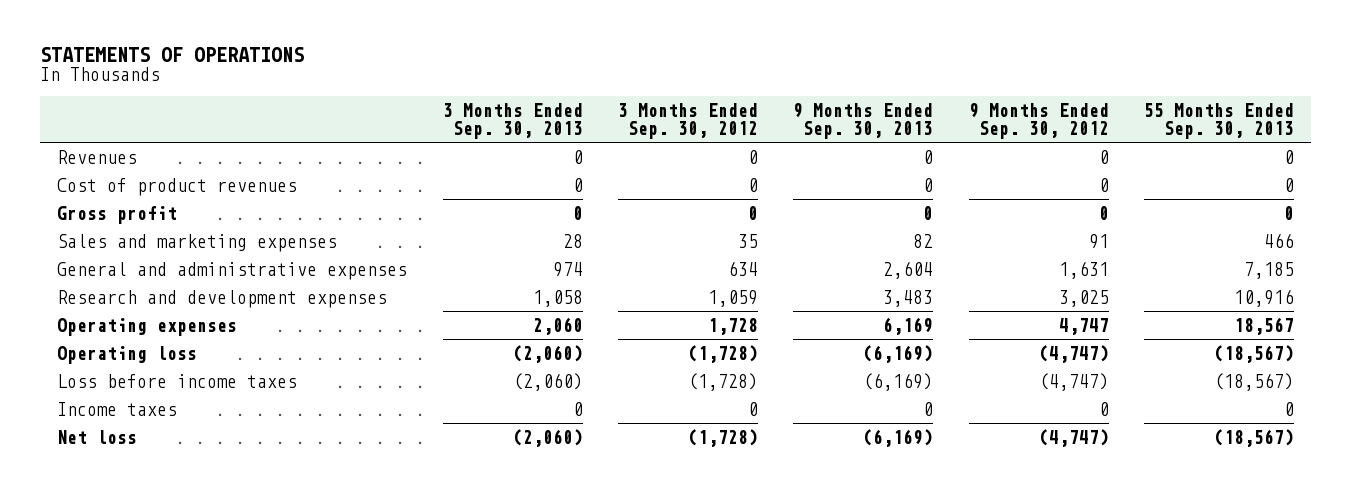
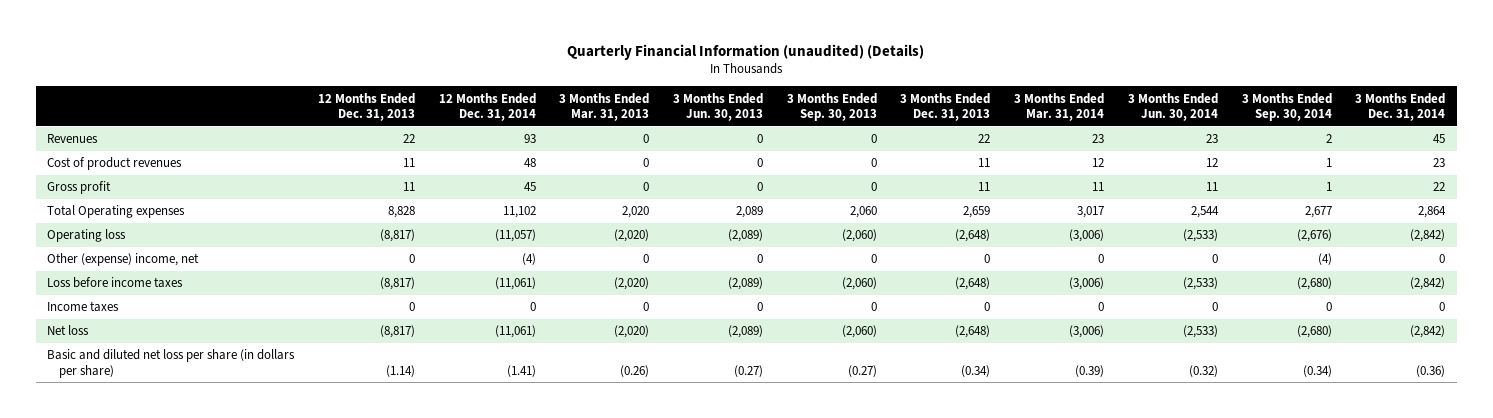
- STATEMENTS OF OPERATIONS
+ Quarterly Financial Information (unaudited) (Details)
- | 3 Months Ended Sep. 30, 2013 | 3 Months Ended Sep. 30, 2012 | 9 Months Ended Sep. 30, 2013 | 9 Months Ended Sep. 30, 2012 | 55 Months Ended Sep. 30, 2013
+ | 12 Months Ended Dec. 31, 2013 | 12 Months Ended Dec. 31, 2014 | 3 Months Ended Mar. 31, 2013 | 3 Months Ended Jun. 30, 2013 | 3 Months Ended Sep. 30, 2013 | 3 Months Ended Dec. 31, 2013 | 3 Months Ended Mar. 31, 2014 | 3 Months Ended Jun. 30, 2014 | 3 Months Ended Sep. 30, 2014 | 3 Months Ended Dec. 31, 2014
- Sales and marketing expenses | 28 | 35 | 82 | 91 | 466
- General and administrative expenses | 974 | 634 | 2,604 | 1,631 | 7,185
- Research and development expenses | 1,058 | 1,059 | 3,483 | 3,025 | 10,916
- Operating expenses | 2,060 | 1,728 | 6,169 | 4,747 | 18,567
+ Total Operating expenses | 8,828 | 11,102 | 2,020 | 2,089 | 2,060 | 2,659 | 3,017 | 2,544 | 2,677 | 2,864
+ Other (expense) income, net | 0 | (4) | 0 | 0 | 0 | 0 | 0 | 0 | (4) | 0
+ Basic and diluted net loss per share (in dollars per share) | (1.14) | (1.41) | (0.26) | (0.27) | (0.27) | (0.34) | (0.39) | (0.32) | (0.34) | (0.36)

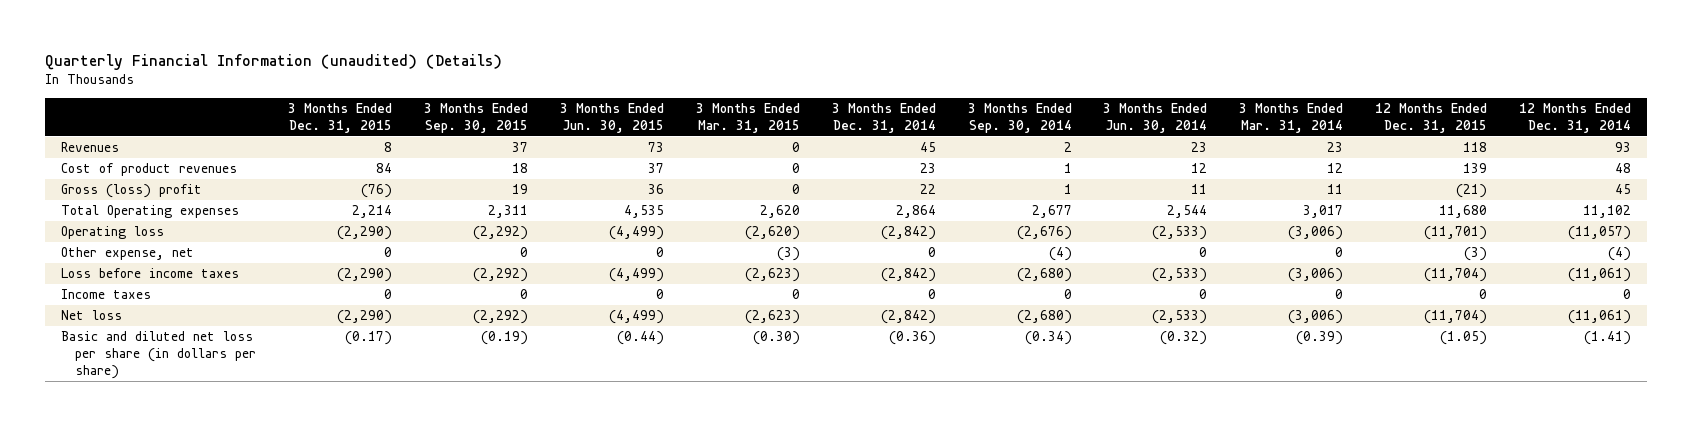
- | 12 Months Ended Dec. 31, 2013 | 12 Months Ended Dec. 31, 2014 | 3 Months Ended Mar. 31, 2013 | 3 Months Ended Jun. 30, 2013 | 3 Months Ended Sep. 30, 2013 | 3 Months Ended Dec. 31, 2013 | 3 Months Ended Mar. 31, 2014 | 3 Months Ended Jun. 30, 2014 | 3 Months Ended Sep. 30, 2014 | 3 Months Ended Dec. 31, 2014
+ | 3 Months Ended Dec. 31, 2015 | 3 Months Ended Sep. 30, 2015 | 3 Months Ended Jun. 30, 2015 | 3 Months Ended Mar. 31, 2015 | 3 Months Ended Dec. 31, 2014 | 3 Months Ended Sep. 30, 2014 | 3 Months Ended Jun. 30, 2014 | 3 Months Ended Mar. 31, 2014 | 12 Months Ended Dec. 31, 2015 | 12 Months Ended Dec. 31, 2014
- Gross profit | 11 | 45 | 0 | 0 | 0 | 11 | 11 | 11 | 1 | 22
+ Gross (loss) profit | (76) | 19 | 36 | 0 | 22 | 1 | 11 | 11 | (21) | 45
- Other (expense) income, net | 0 | (4) | 0 | 0 | 0 | 0 | 0 | 0 | (4) | 0
+ Other expense, net | 0 | 0 | 0 | (3) | 0 | (4) | 0 | 0 | (3) | (4)

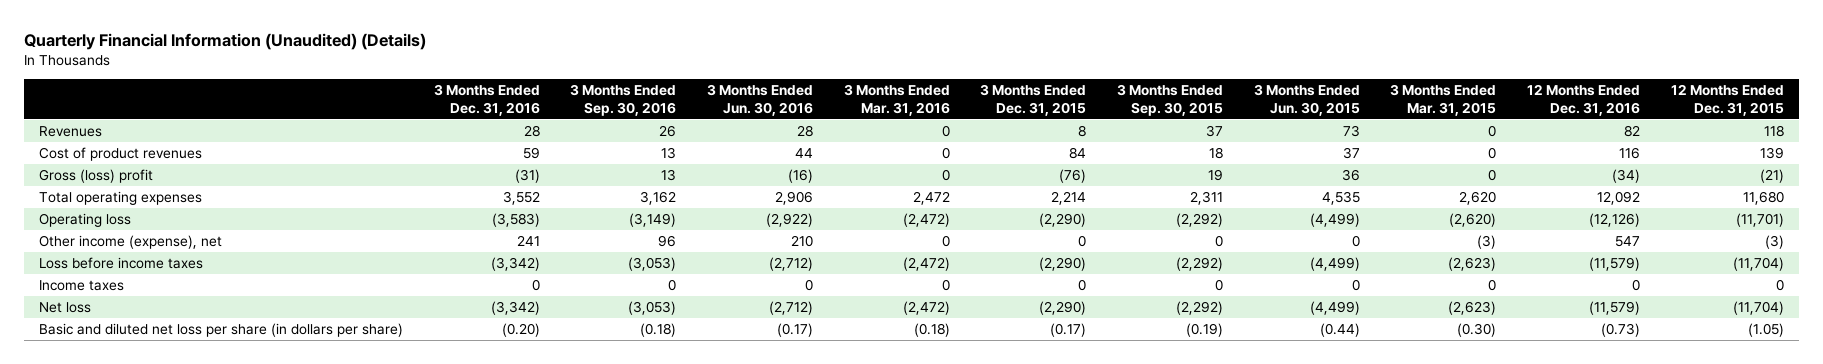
- Quarterly Financial Information (unaudited) (Details)
+ Quarterly Financial Information (Unaudited) (Details)
- | 3 Months Ended Dec. 31, 2015 | 3 Months Ended Sep. 30, 2015 | 3 Months Ended Jun. 30, 2015 | 3 Months Ended Mar. 31, 2015 | 3 Months Ended Dec. 31, 2014 | 3 Months Ended Sep. 30, 2014 | 3 Months Ended Jun. 30, 2014 | 3 Months Ended Mar. 31, 2014 | 12 Months Ended Dec. 31, 2015 | 12 Months Ended Dec. 31, 2014
+ | 3 Months Ended Dec. 31, 2016 | 3 Months Ended Sep. 30, 2016 | 3 Months Ended Jun. 30, 2016 | 3 Months Ended Mar. 31, 2016 | 3 Months Ended Dec. 31, 2015 | 3 Months Ended Sep. 30, 2015 | 3 Months Ended Jun. 30, 2015 | 3 Months Ended Mar. 31, 2015 | 12 Months Ended Dec. 31, 2016 | 12 Months Ended Dec. 31, 2015
- Total Operating expenses | 2,214 | 2,311 | 4,535 | 2,620 | 2,864 | 2,677 | 2,544 | 3,017 | 11,680 | 11,102
+ Total operating expenses | 3,552 | 3,162 | 2,906 | 2,472 | 2,214 | 2,311 | 4,535 | 2,620 | 12,092 | 11,680
- Other expense, net | 0 | 0 | 0 | (3) | 0 | (4) | 0 | 0 | (3) | (4)
+ Other income (expense), net | 241 | 96 | 210 | 0 | 0 | 0 | 0 | (3) | 547 | (3)

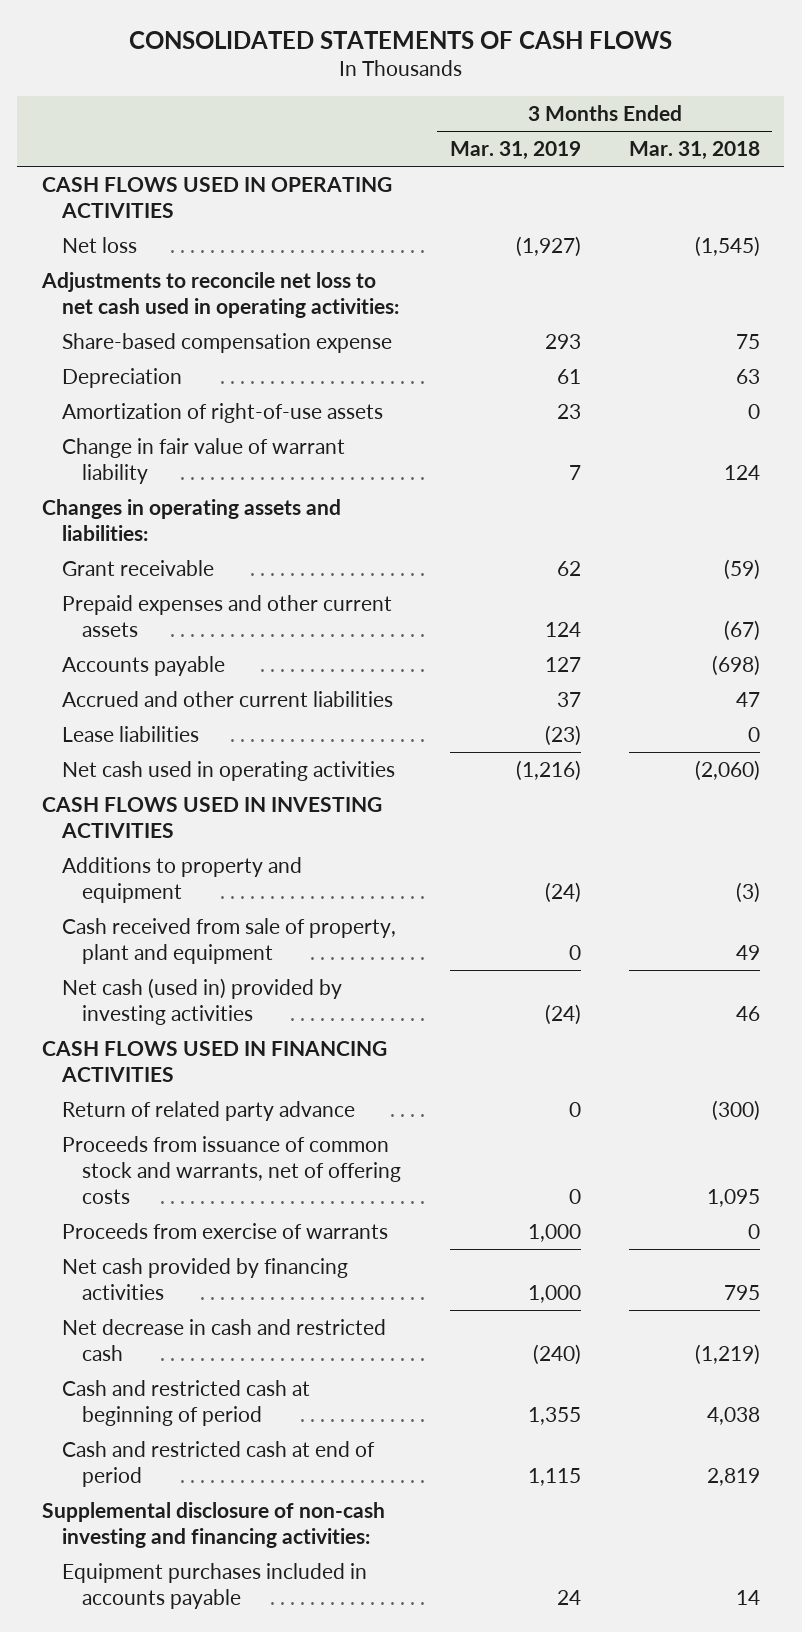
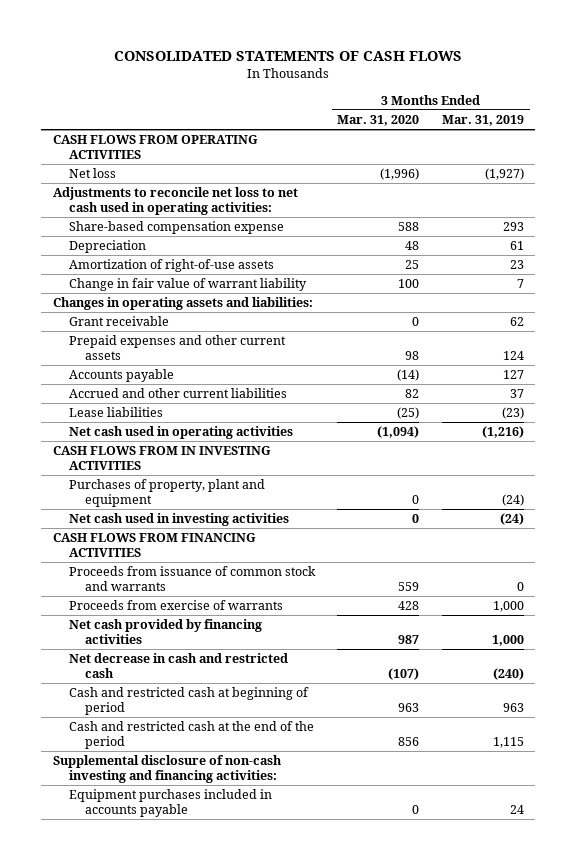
- | 3 Months Ended Mar. 31, 2019 | 3 Months Ended Mar. 31, 2018
+ | 3 Months Ended Mar. 31, 2020 | 3 Months Ended Mar. 31, 2019
- CASH FLOWS USED IN OPERATING ACTIVITIES
+ CASH FLOWS FROM OPERATING ACTIVITIES
- CASH FLOWS USED IN INVESTING ACTIVITIES
- Additions to property and equipment | (24) | (3)
- Cash received from sale of property, plant and equipment | 0 | 49
- Net cash (used in) provided by investing activities | (24) | 46
- CASH FLOWS USED IN FINANCING ACTIVITIES
- Return of related party advance | 0 | (300)
- Proceeds from issuance of common stock and warrants, net of offering costs | 0 | 1,095
+ CASH FLOWS FROM IN INVESTING ACTIVITIES
+ Purchases of property, plant and equipment | 0 | (24)
+ Net cash used in investing activities | 0 | (24)
+ CASH FLOWS FROM FINANCING ACTIVITIES
+ Proceeds from issuance of common stock and warrants | 559 | 0
- Cash and restricted cash at beginning of period | 1,355 | 4,038
- Cash and restricted cash at end of period | 1,115 | 2,819
+ Cash and restricted cash at beginning of period | 963 | 963
+ Cash and restricted cash at the end of the period | 856 | 1,115

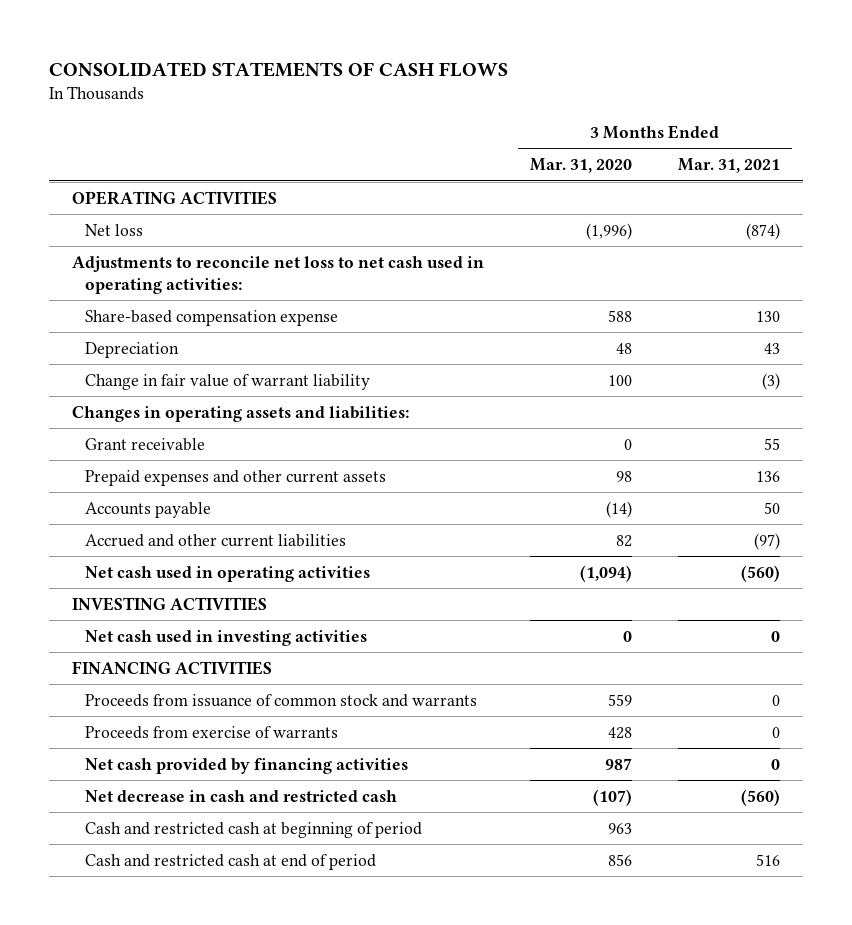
- | 3 Months Ended Mar. 31, 2020 | 3 Months Ended Mar. 31, 2019
+ | 3 Months Ended Mar. 31, 2020 | 3 Months Ended Mar. 31, 2021
- CASH FLOWS FROM OPERATING ACTIVITIES
+ OPERATING ACTIVITIES
- Amortization of right-of-use assets | 25 | 23
- Lease liabilities | (25) | (23)
- CASH FLOWS FROM IN INVESTING ACTIVITIES
- Purchases of property, plant and equipment | 0 | (24)
+ INVESTING ACTIVITIES
- CASH FLOWS FROM FINANCING ACTIVITIES
+ FINANCING ACTIVITIES
- Cash and restricted cash at the end of the period | 856 | 1,115
- Supplemental disclosure of non-cash investing and financing activities:
- Equipment purchases included in accounts payable | 0 | 24
+ Cash and restricted cash at end of period | 856 | 516

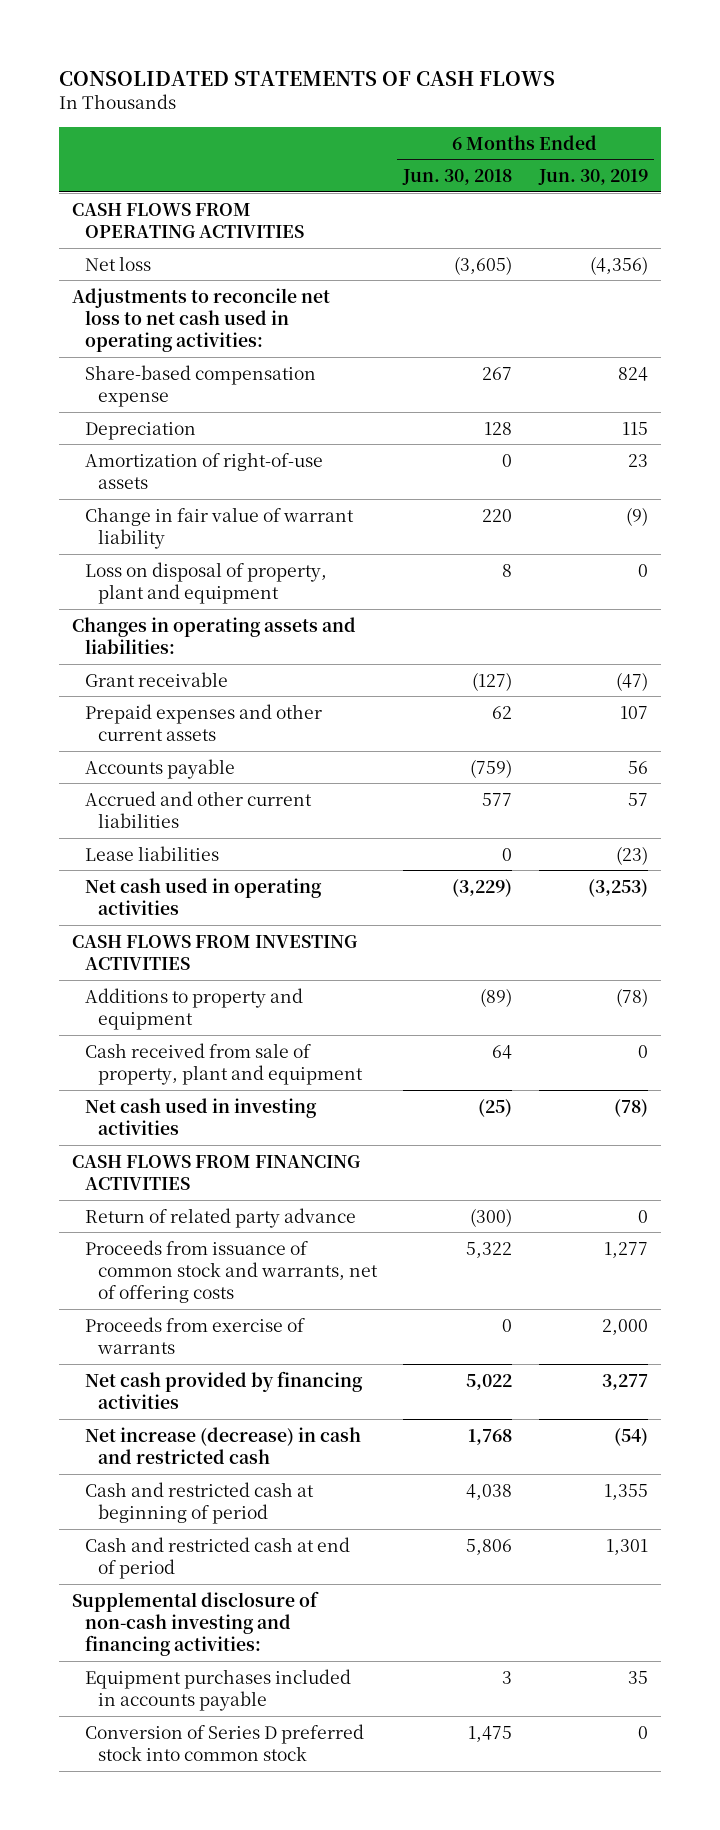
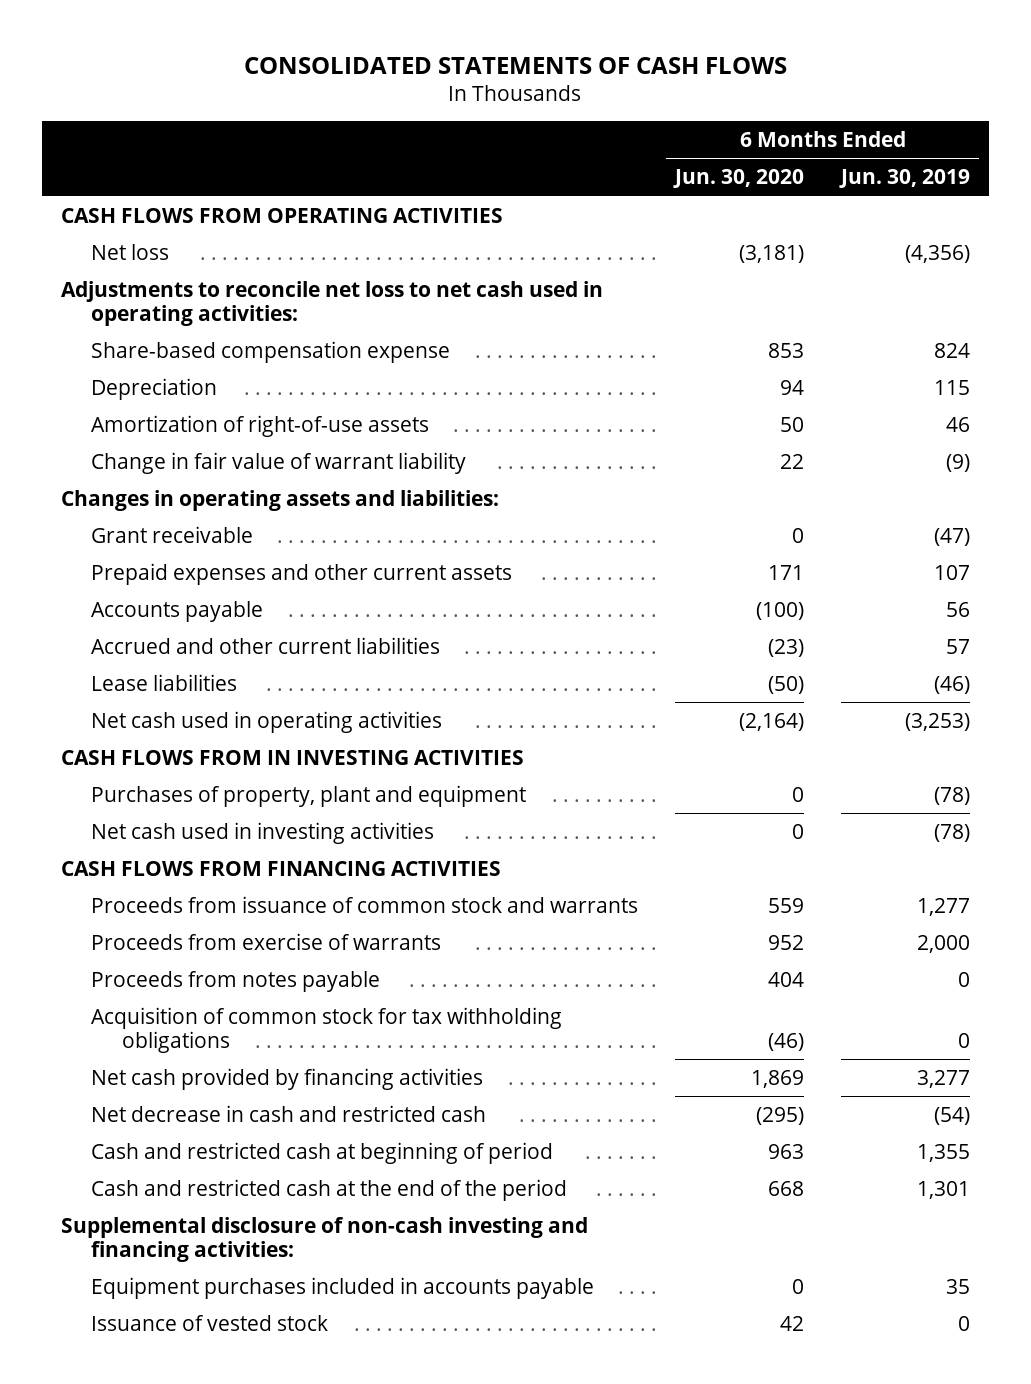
- | 6 Months Ended Jun. 30, 2018 | 6 Months Ended Jun. 30, 2019
+ | 6 Months Ended Jun. 30, 2020 | 6 Months Ended Jun. 30, 2019
- Amortization of right-of-use assets | 0 | 23
+ Amortization of right-of-use assets | 50 | 46
- Loss on disposal of property, plant and equipment | 8 | 0
- Lease liabilities | 0 | (23)
+ Lease liabilities | (50) | (46)
- CASH FLOWS FROM INVESTING ACTIVITIES
- Additions to property and equipment | (89) | (78)
- Cash received from sale of property, plant and equipment | 64 | 0
+ CASH FLOWS FROM IN INVESTING ACTIVITIES
+ Purchases of property, plant and equipment | 0 | (78)
- Return of related party advance | (300) | 0
- Proceeds from issuance of common stock and warrants, net of offering costs | 5,322 | 1,277
+ Proceeds from issuance of common stock and warrants | 559 | 1,277
+ Proceeds from notes payable | 404 | 0
+ Acquisition of common stock for tax withholding obligations | (46) | 0
- Net increase (decrease) in cash and restricted cash | 1,768 | (54)
+ Net decrease in cash and restricted cash | (295) | (54)
- Cash and restricted cash at end of period | 5,806 | 1,301
+ Cash and restricted cash at the end of the period | 668 | 1,301
- Conversion of Series D preferred stock into common stock | 1,475 | 0
+ Issuance of vested stock | 42 | 0

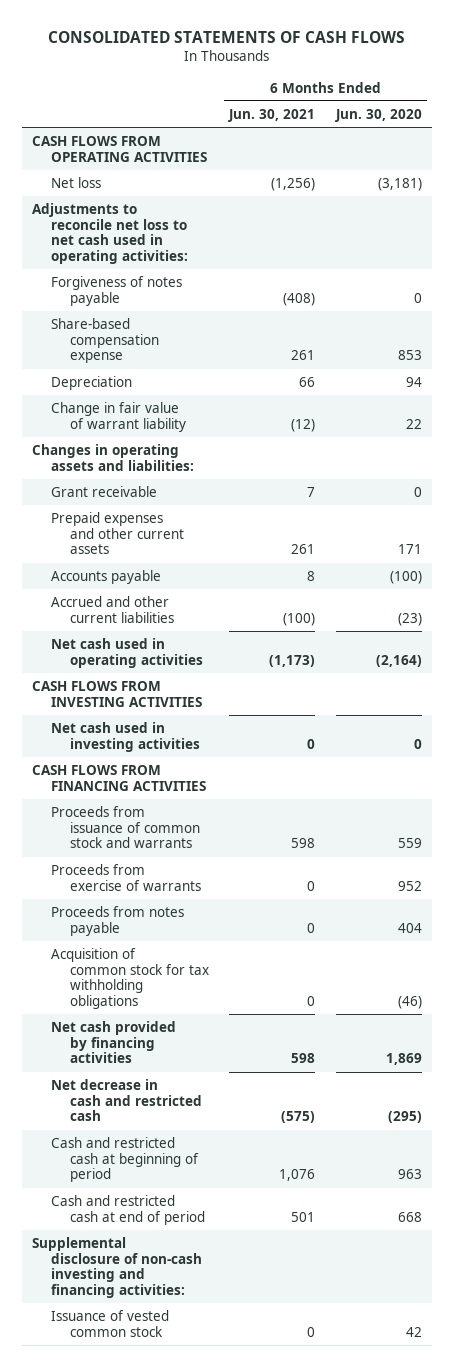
- | 6 Months Ended Jun. 30, 2020 | 6 Months Ended Jun. 30, 2019
+ | 6 Months Ended Jun. 30, 2021 | 6 Months Ended Jun. 30, 2020
+ Forgiveness of notes payable | (408) | 0
- Amortization of right-of-use assets | 50 | 46
- Lease liabilities | (50) | (46)
- CASH FLOWS FROM IN INVESTING ACTIVITIES
- Purchases of property, plant and equipment | 0 | (78)
+ CASH FLOWS FROM INVESTING ACTIVITIES
- Cash and restricted cash at the end of the period | 668 | 1,301
+ Cash and restricted cash at end of period | 501 | 668
- Equipment purchases included in accounts payable | 0 | 35
- Issuance of vested stock | 42 | 0
+ Issuance of vested common stock | 0 | 42

